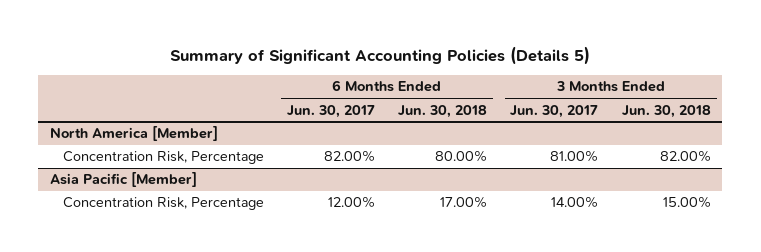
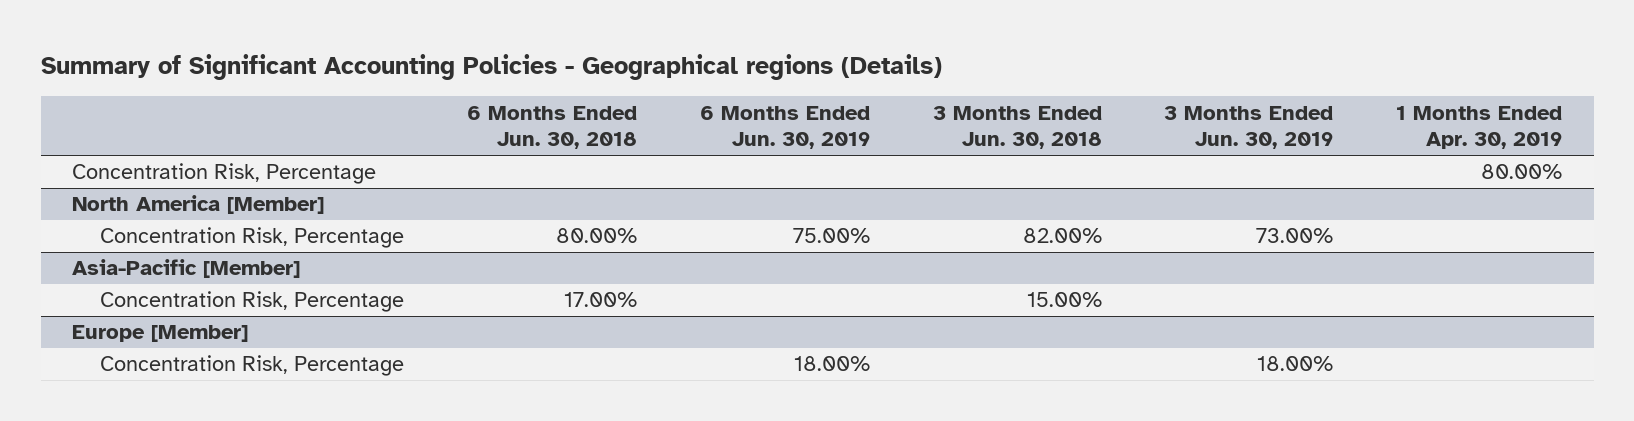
- Summary of Significant Accounting Policies (Details 5)
+ Summary of Significant Accounting Policies - Geographical regions (Details)
- | 6 Months Ended Jun. 30, 2017 | 6 Months Ended Jun. 30, 2018 | 3 Months Ended Jun. 30, 2017 | 3 Months Ended Jun. 30, 2018
+ | 6 Months Ended Jun. 30, 2018 | 6 Months Ended Jun. 30, 2019 | 3 Months Ended Jun. 30, 2018 | 3 Months Ended Jun. 30, 2019 | 1 Months Ended Apr. 30, 2019
+ Concentration Risk, Percentage | | | | | 80.00%
- Asia Pacific [Member]
+ Asia-Pacific [Member]
+ Europe [Member]
+ Concentration Risk, Percentage | | 18.00% | | 18.00% |

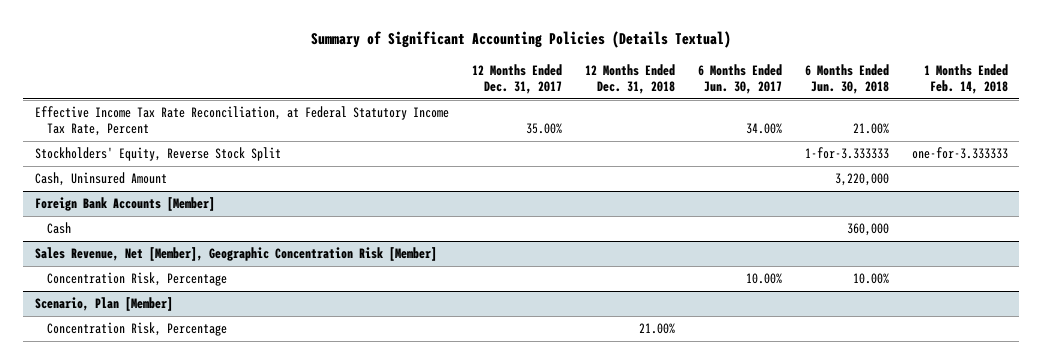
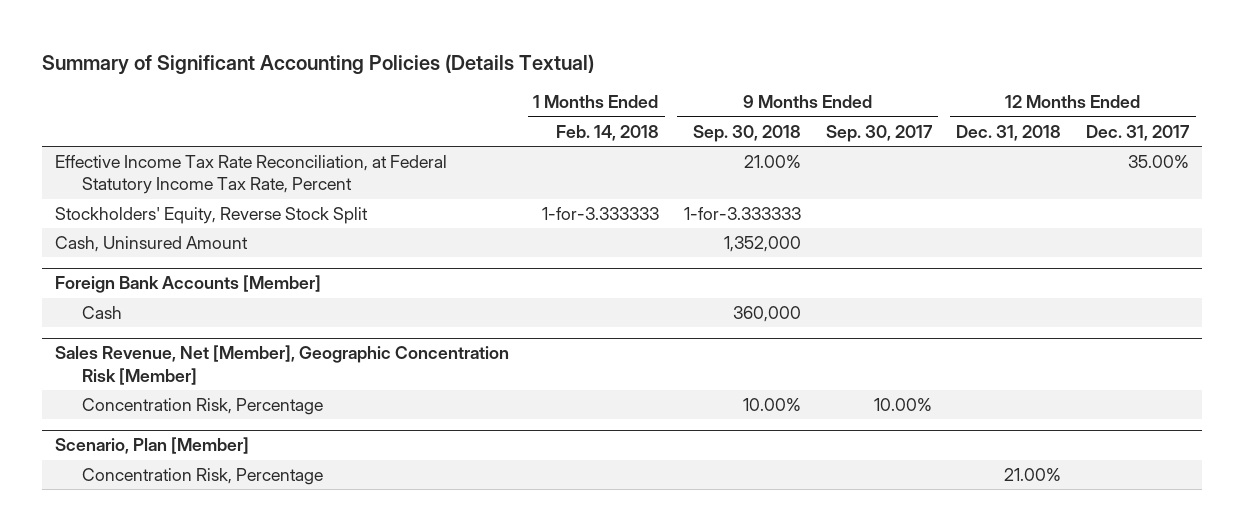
- | 12 Months Ended Dec. 31, 2017 | 12 Months Ended Dec. 31, 2018 | 6 Months Ended Jun. 30, 2017 | 6 Months Ended Jun. 30, 2018 | 1 Months Ended Feb. 14, 2018
+ | 1 Months Ended Feb. 14, 2018 | 9 Months Ended Sep. 30, 2018 | 9 Months Ended Sep. 30, 2017 | 12 Months Ended Dec. 31, 2018 | 12 Months Ended Dec. 31, 2017
- Stockholders' Equity, Reverse Stock Split | | | | 1-for-3.333333 | one-for-3.333333
+ Stockholders' Equity, Reverse Stock Split | 1-for-3.333333 | 1-for-3.333333 | | |

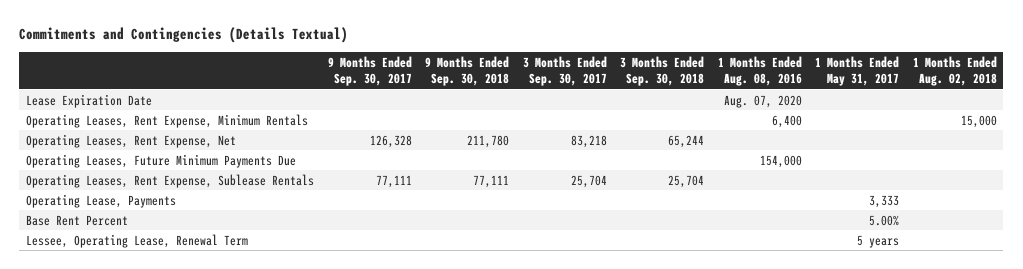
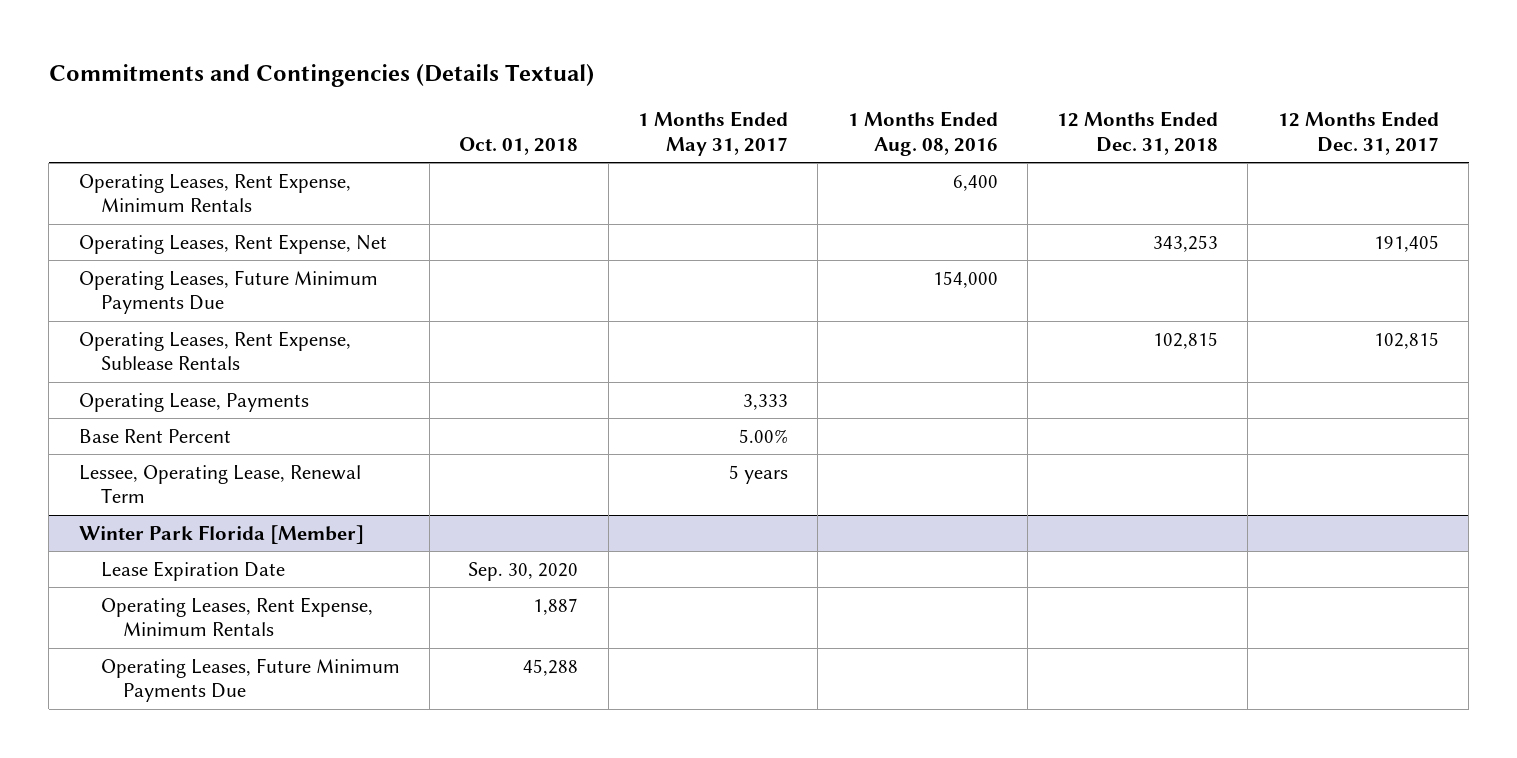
- | 9 Months Ended Sep. 30, 2017 | 9 Months Ended Sep. 30, 2018 | 3 Months Ended Sep. 30, 2017 | 3 Months Ended Sep. 30, 2018 | 1 Months Ended Aug. 08, 2016 | 1 Months Ended May 31, 2017 | 1 Months Ended Aug. 02, 2018
+ | Oct. 01, 2018 | 1 Months Ended May 31, 2017 | 1 Months Ended Aug. 08, 2016 | 12 Months Ended Dec. 31, 2018 | 12 Months Ended Dec. 31, 2017
- Lease Expiration Date | | | | | Aug. 07, 2020 | |
+ Winter Park Florida [Member]
+ Lease Expiration Date | Sep. 30, 2020 | | | |
+ Operating Leases, Rent Expense, Minimum Rentals | 1,887 | | | |
+ Operating Leases, Future Minimum Payments Due | 45,288 | | | |

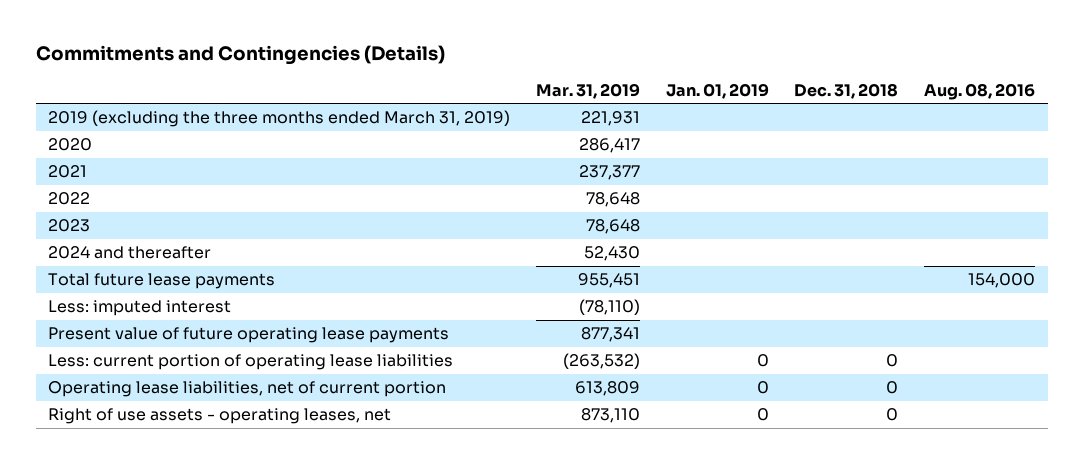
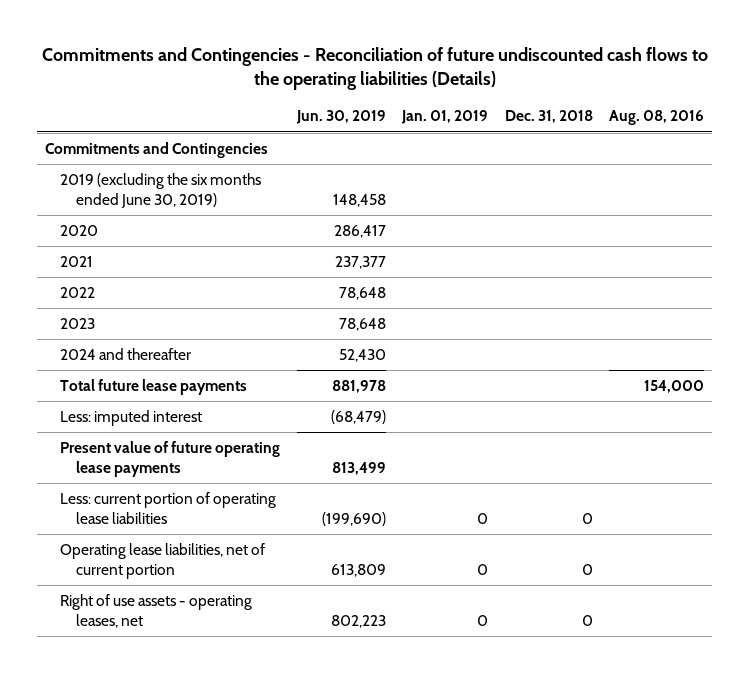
- Commitments and Contingencies (Details)
+ Commitments and Contingencies - Reconciliation of future undiscounted cash flows to the operating liabilities (Details)
- | Mar. 31, 2019 | Jan. 01, 2019 | Dec. 31, 2018 | Aug. 08, 2016
+ | Jun. 30, 2019 | Jan. 01, 2019 | Dec. 31, 2018 | Aug. 08, 2016
- 2019 (excluding the three months ended March 31, 2019) | 221,931 | | |
+ Commitments and Contingencies
+ 2019 (excluding the six months ended June 30, 2019) | 148,458 | | |

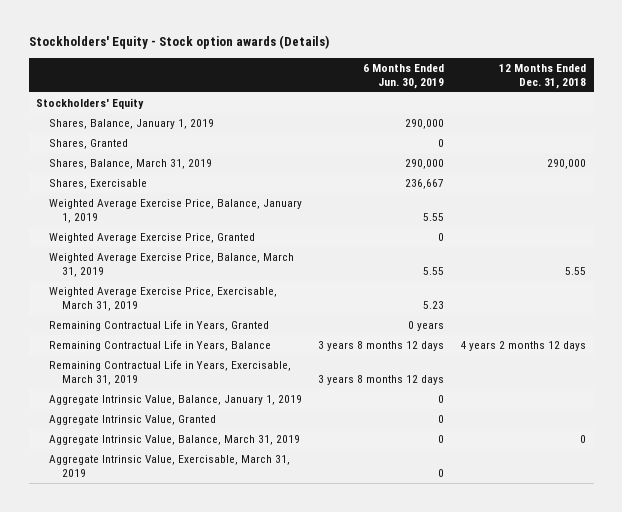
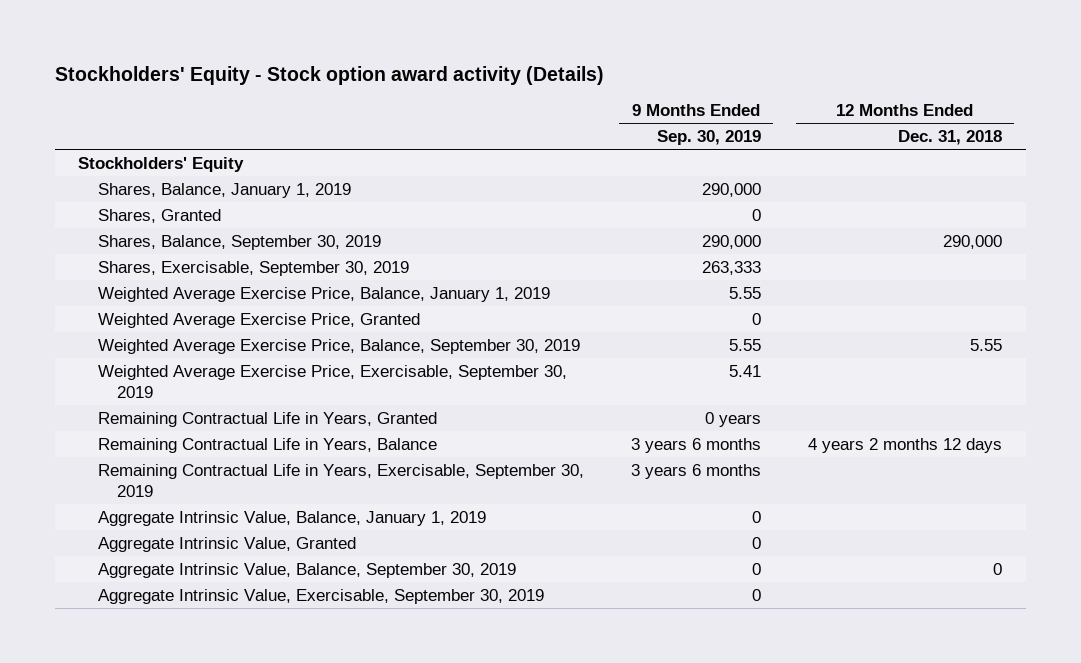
- Stockholders' Equity - Stock option awards (Details)
+ Stockholders' Equity - Stock option award activity (Details)
- | 6 Months Ended Jun. 30, 2019 | 12 Months Ended Dec. 31, 2018
+ | 9 Months Ended Sep. 30, 2019 | 12 Months Ended Dec. 31, 2018
- Shares, Balance, March 31, 2019 | 290,000 | 290,000
- Shares, Exercisable | 236,667 |
+ Shares, Balance, September 30, 2019 | 290,000 | 290,000
+ Shares, Exercisable, September 30, 2019 | 263,333 |
- Weighted Average Exercise Price, Balance, March 31, 2019 | 5.55 | 5.55
- Weighted Average Exercise Price, Exercisable, March 31, 2019 | 5.23 |
+ Weighted Average Exercise Price, Balance, September 30, 2019 | 5.55 | 5.55
+ Weighted Average Exercise Price, Exercisable, September 30, 2019 | 5.41 |
- Remaining Contractual Life in Years, Exercisable, March 31, 2019 | 3 years 8 months 12 days |
+ Remaining Contractual Life in Years, Exercisable, September 30, 2019 | 3 years 6 months |
- Aggregate Intrinsic Value, Balance, March 31, 2019 | 0 | 0
- Aggregate Intrinsic Value, Exercisable, March 31, 2019 | 0 |
+ Aggregate Intrinsic Value, Balance, September 30, 2019 | 0 | 0
+ Aggregate Intrinsic Value, Exercisable, September 30, 2019 | 0 |

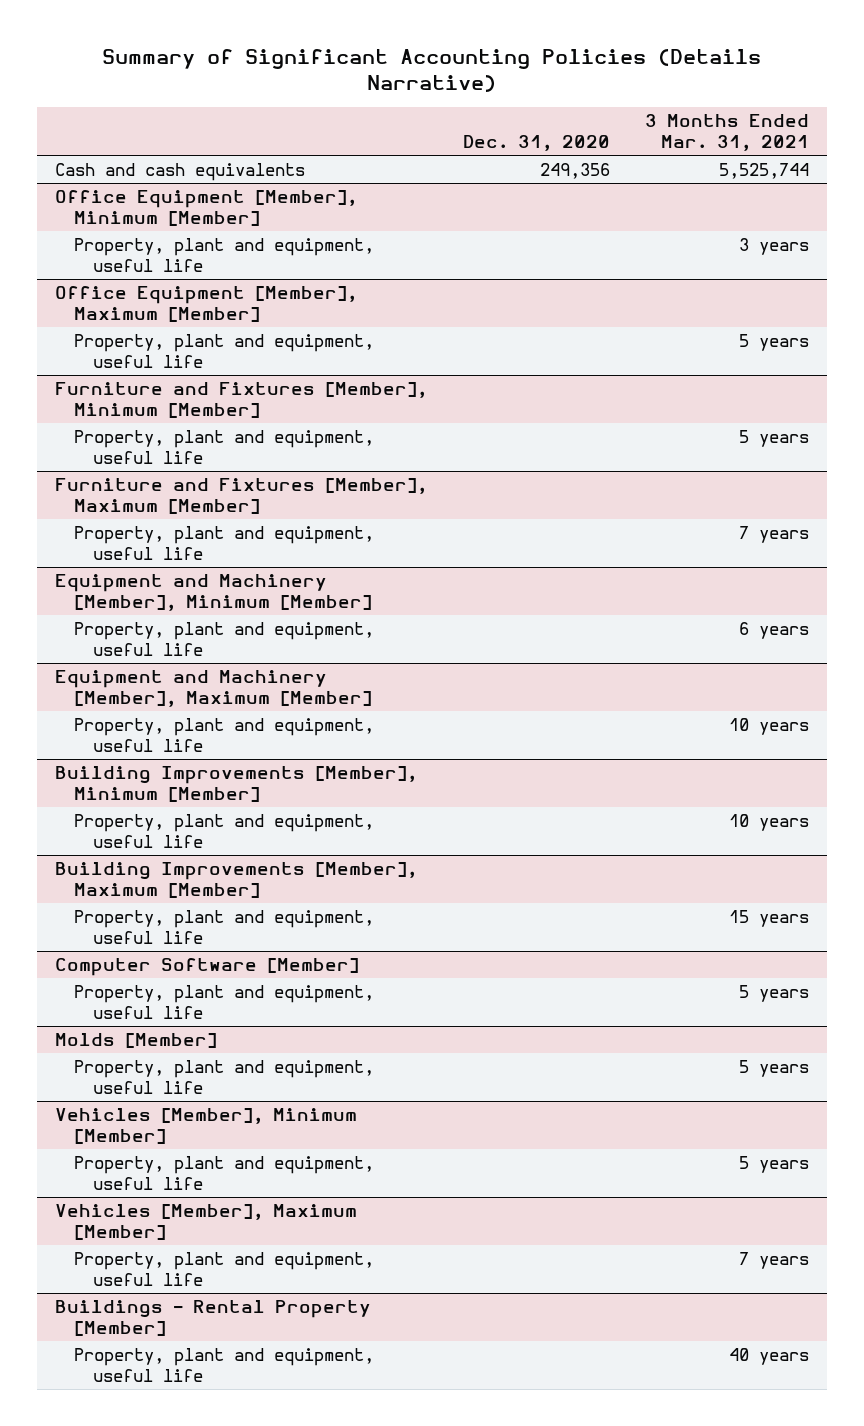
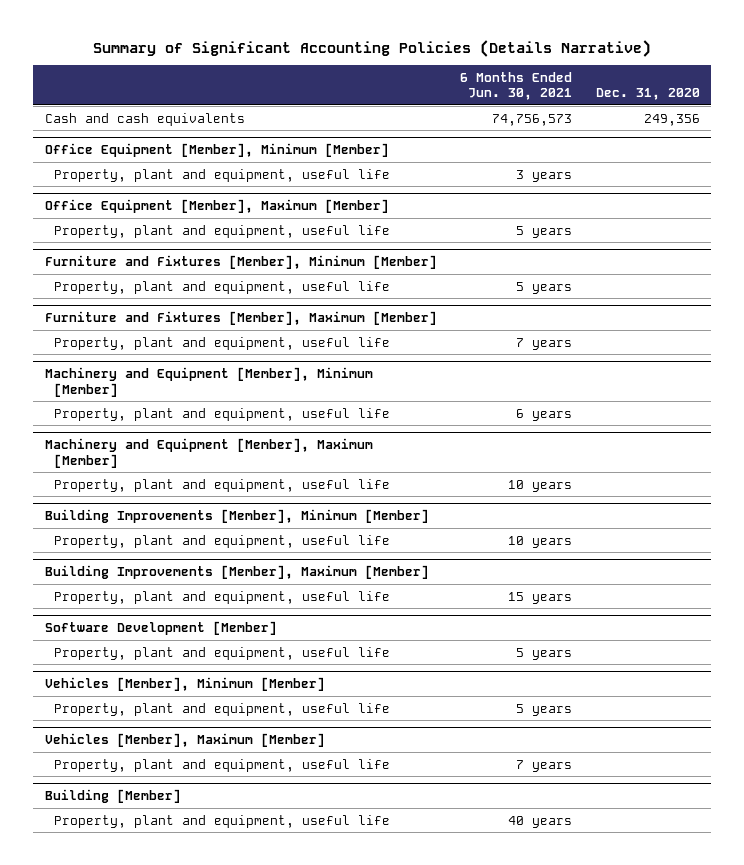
- | Dec. 31, 2020 | 3 Months Ended Mar. 31, 2021
+ | 6 Months Ended Jun. 30, 2021 | Dec. 31, 2020
- Equipment and Machinery [Member], Minimum [Member]
+ Machinery and Equipment [Member], Minimum [Member]
- Equipment and Machinery [Member], Maximum [Member]
+ Machinery and Equipment [Member], Maximum [Member]
- Computer Software [Member]
+ Software Development [Member]
- Molds [Member]
- Property, plant and equipment, useful life | | 5 years
- Buildings - Rental Property [Member]
+ Building [Member]

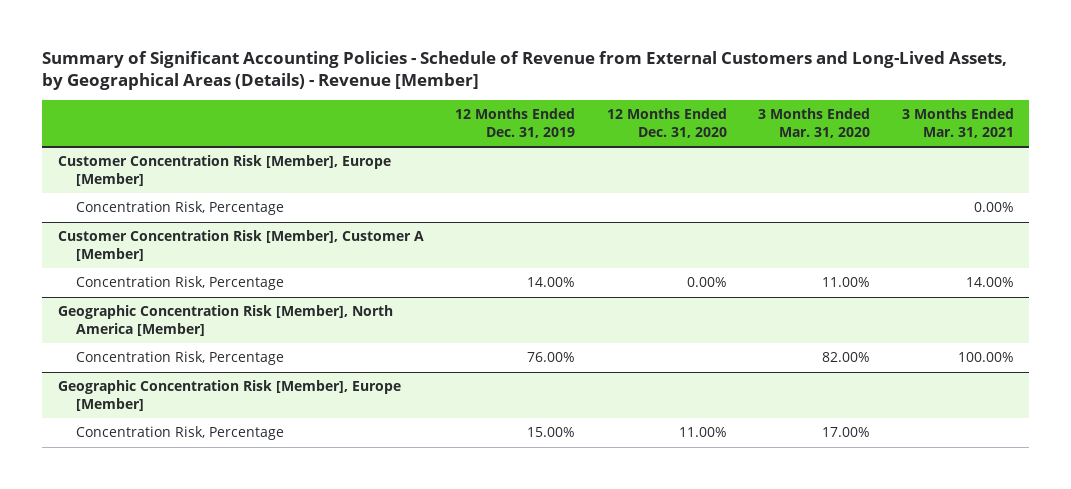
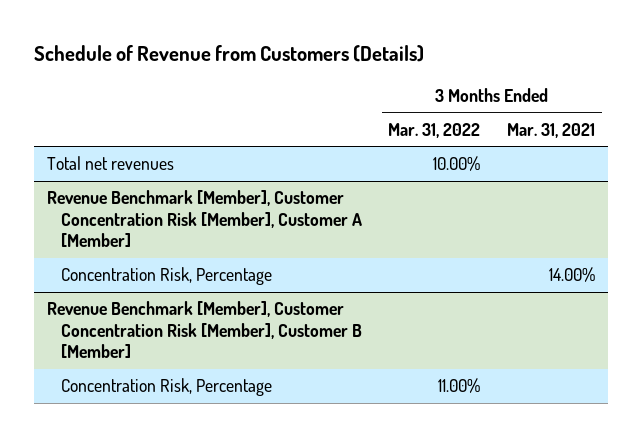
- Summary of Significant Accounting Policies - Schedule of Revenue from External Customers and Long-Lived Assets, by Geographical Areas (Details) - Revenue [Member]
+ Schedule of Revenue from Customers (Details)
- | 12 Months Ended Dec. 31, 2019 | 12 Months Ended Dec. 31, 2020 | 3 Months Ended Mar. 31, 2020 | 3 Months Ended Mar. 31, 2021
+ | 3 Months Ended Mar. 31, 2022 | 3 Months Ended Mar. 31, 2021
- Customer Concentration Risk [Member], Europe [Member]
- Concentration Risk, Percentage | | | | 0.00%
- Customer Concentration Risk [Member], Customer A [Member]
+ Total net revenues | 10.00% |
+ Revenue Benchmark [Member], Customer Concentration Risk [Member], Customer A [Member]
- Geographic Concentration Risk [Member], North America [Member]
- Concentration Risk, Percentage | 76.00% | | 82.00% | 100.00%
- Geographic Concentration Risk [Member], Europe [Member]
- Concentration Risk, Percentage | 15.00% | 11.00% | 17.00% |
+ Revenue Benchmark [Member], Customer Concentration Risk [Member], Customer B [Member]
+ Concentration Risk, Percentage | 11.00% |

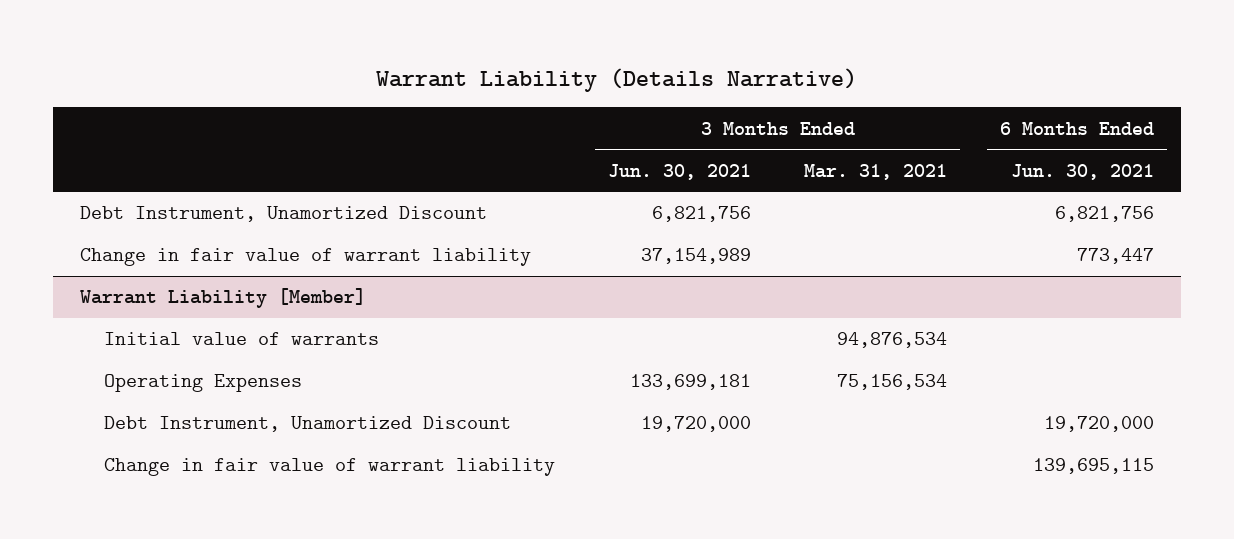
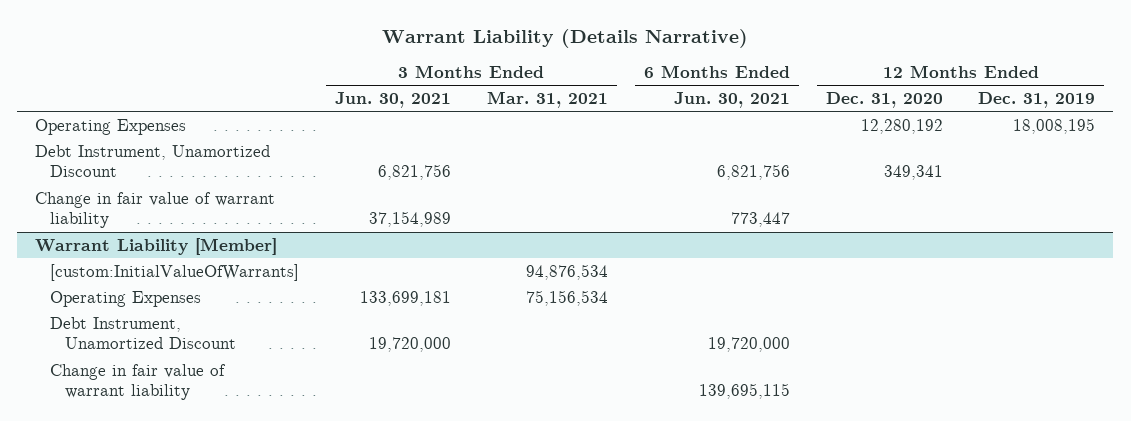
- | 3 Months Ended Jun. 30, 2021 | 3 Months Ended Mar. 31, 2021 | 6 Months Ended Jun. 30, 2021
+ | 3 Months Ended Jun. 30, 2021 | 3 Months Ended Mar. 31, 2021 | 6 Months Ended Jun. 30, 2021 | 12 Months Ended Dec. 31, 2020 | 12 Months Ended Dec. 31, 2019
+ Operating Expenses | | | | 12,280,192 | 18,008,195
@ Warrant Liability [Member]
- Initial value of warrants | | 94,876,534 |
+ [custom:InitialValueOfWarrants] | | 94,876,534 | | |

